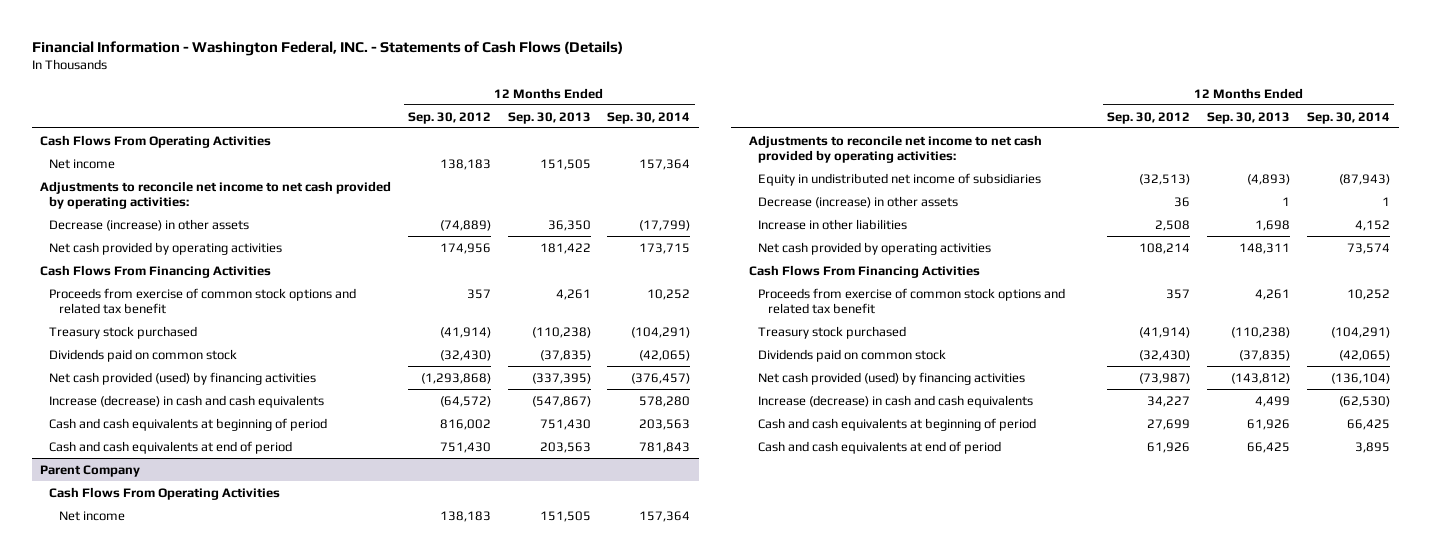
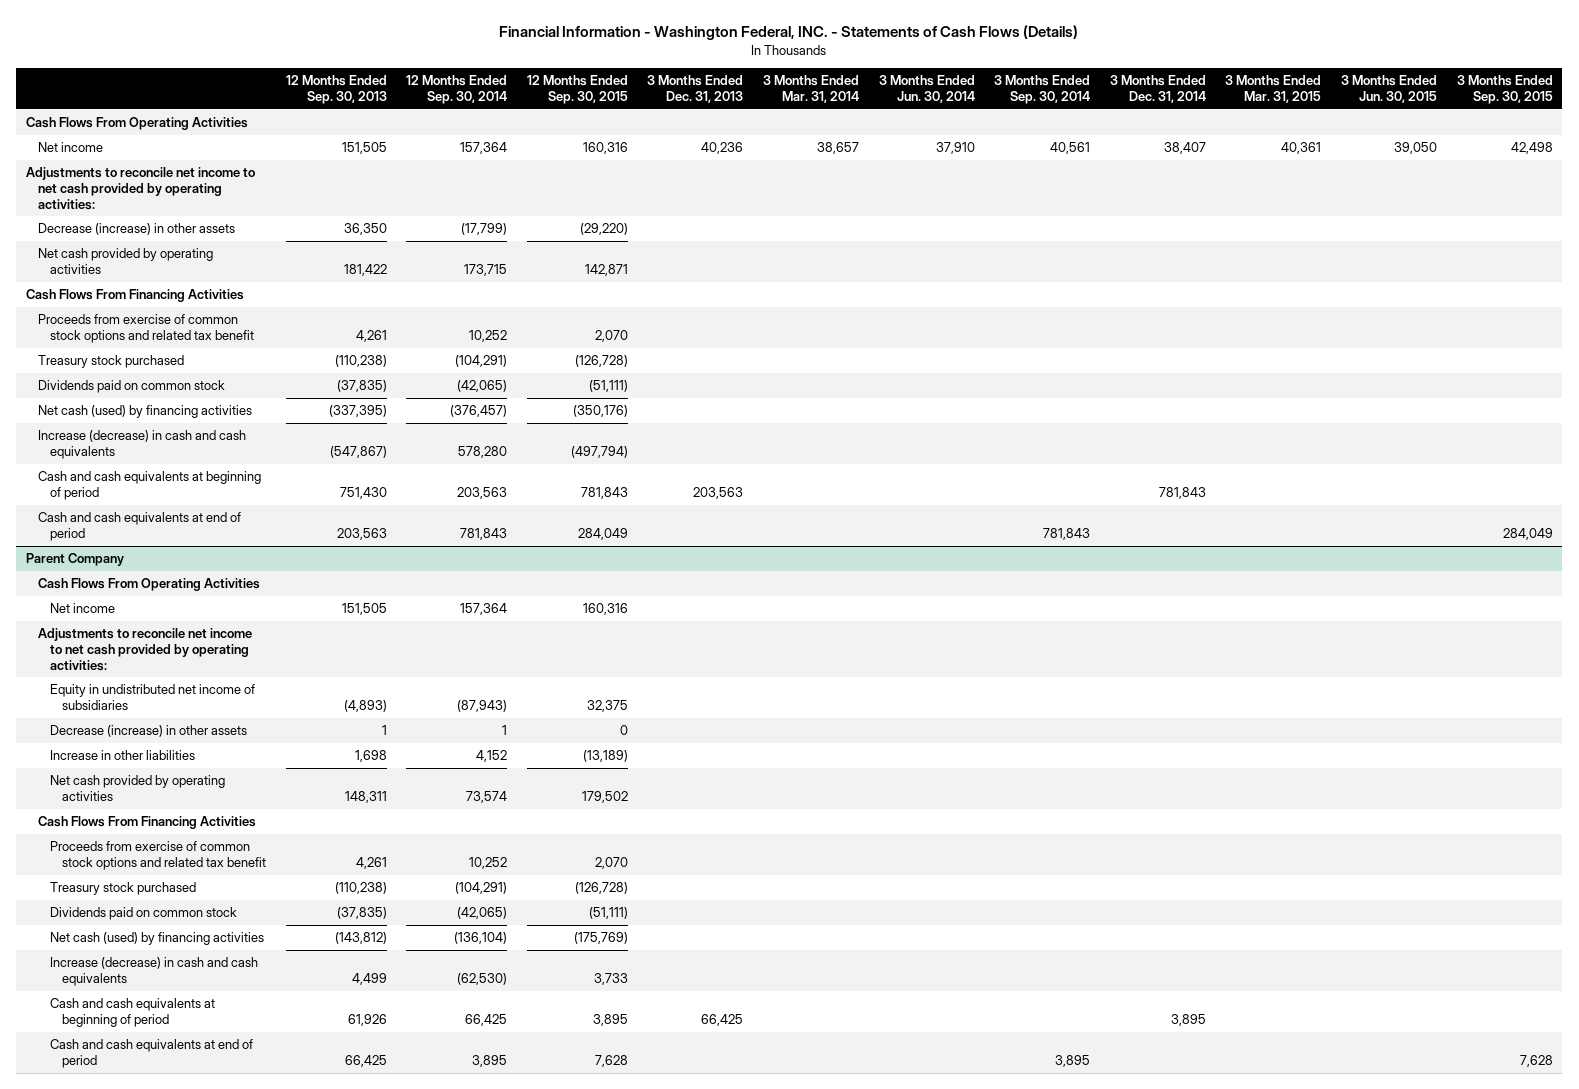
- | 12 Months Ended Sep. 30, 2012 | 12 Months Ended Sep. 30, 2013 | 12 Months Ended Sep. 30, 2014
+ | 12 Months Ended Sep. 30, 2013 | 12 Months Ended Sep. 30, 2014 | 12 Months Ended Sep. 30, 2015 | 3 Months Ended Dec. 31, 2013 | 3 Months Ended Mar. 31, 2014 | 3 Months Ended Jun. 30, 2014 | 3 Months Ended Sep. 30, 2014 | 3 Months Ended Dec. 31, 2014 | 3 Months Ended Mar. 31, 2015 | 3 Months Ended Jun. 30, 2015 | 3 Months Ended Sep. 30, 2015
- Net cash provided (used) by financing activities | (1,293,868) | (337,395) | (376,457)
+ Net cash (used) by financing activities | (337,395) | (376,457) | (350,176) | | | | | | | |
@ Parent Company
- Net cash provided (used) by financing activities | (73,987) | (143,812) | (136,104)
+ Net cash (used) by financing activities | (143,812) | (136,104) | (175,769) | | | | | | | |

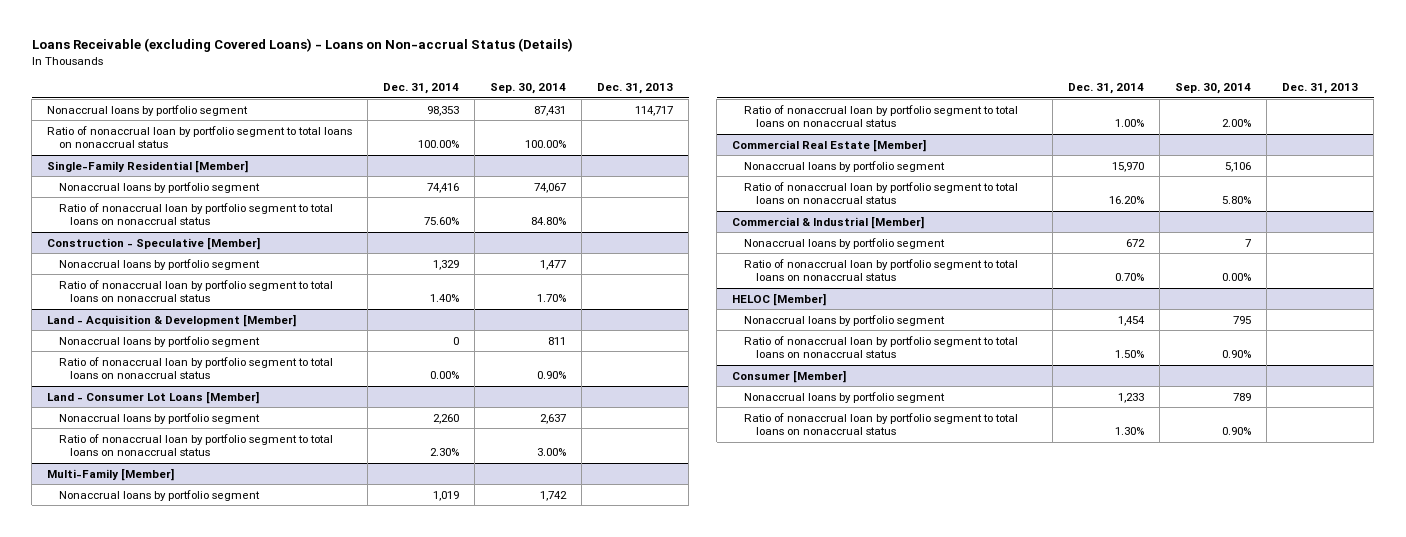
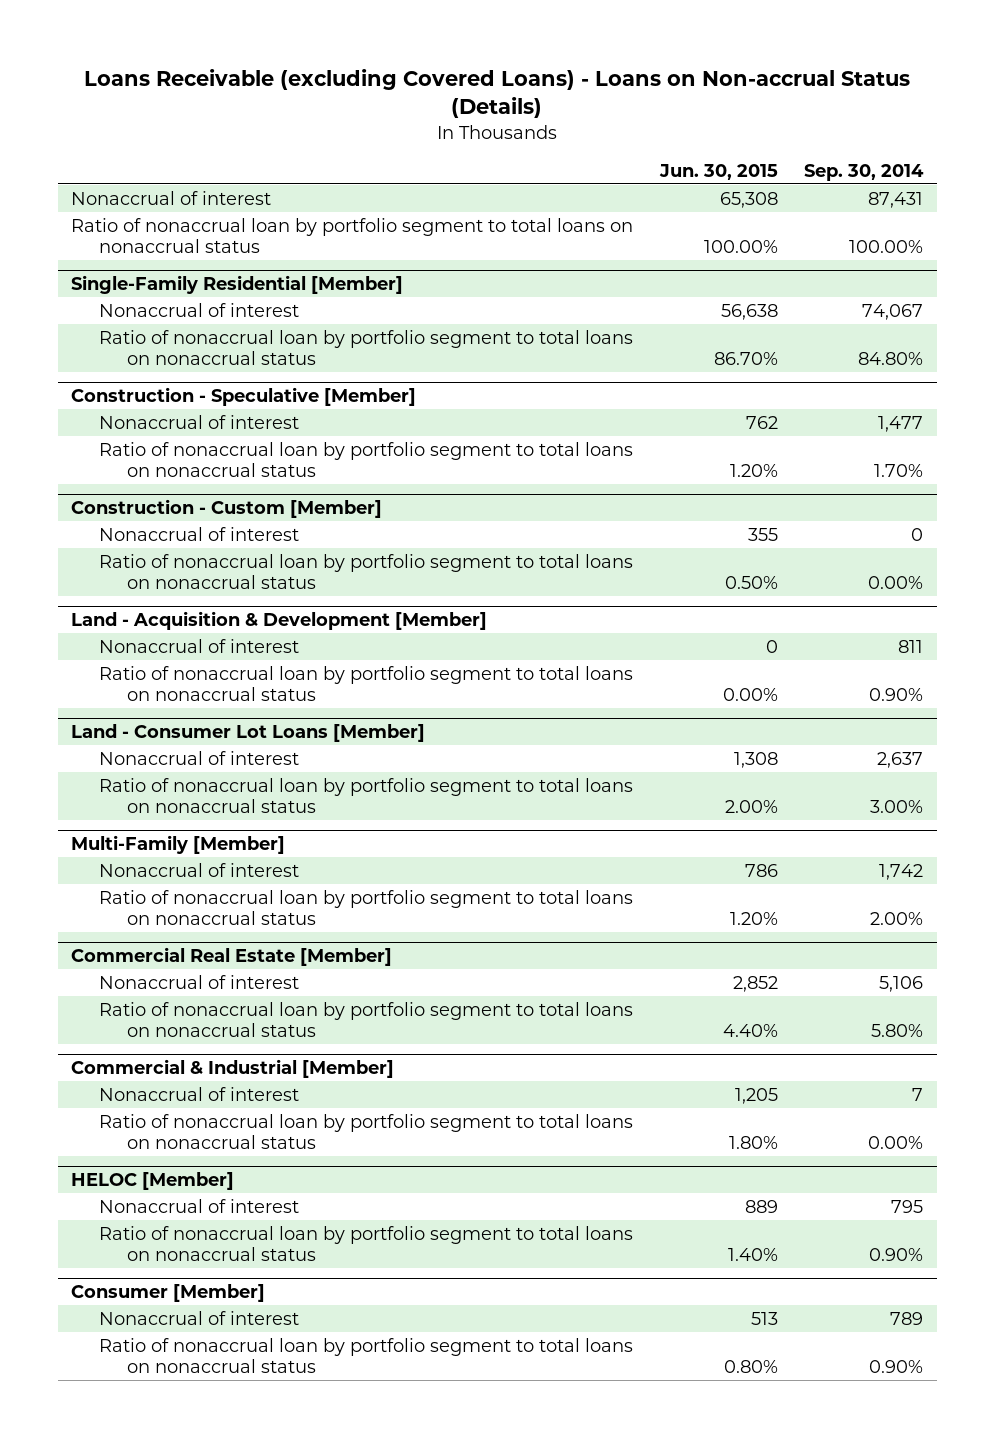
- | Dec. 31, 2014 | Sep. 30, 2014 | Dec. 31, 2013
+ | Jun. 30, 2015 | Sep. 30, 2014
- Nonaccrual loans by portfolio segment | 98,353 | 87,431 | 114,717
+ Nonaccrual of interest | 65,308 | 87,431
@ Single-Family Residential [Member]
- Nonaccrual loans by portfolio segment | 74,416 | 74,067 |
+ Nonaccrual of interest | 56,638 | 74,067
@ Construction - Speculative [Member]
- Nonaccrual loans by portfolio segment | 1,329 | 1,477 |
+ Nonaccrual of interest | 762 | 1,477
+ Construction - Custom [Member]
+ Nonaccrual of interest | 355 | 0
+ Ratio of nonaccrual loan by portfolio segment to total loans on nonaccrual status | 0.50% | 0.00%
@ Land - Acquisition & Development [Member]
- Nonaccrual loans by portfolio segment | 0 | 811 |
+ Nonaccrual of interest | 0 | 811
@ Land - Consumer Lot Loans [Member]
- Nonaccrual loans by portfolio segment | 2,260 | 2,637 |
+ Nonaccrual of interest | 1,308 | 2,637
@ Multi-Family [Member]
- Nonaccrual loans by portfolio segment | 1,019 | 1,742 |
+ Nonaccrual of interest | 786 | 1,742
@ Commercial Real Estate [Member]
- Nonaccrual loans by portfolio segment | 15,970 | 5,106 |
+ Nonaccrual of interest | 2,852 | 5,106
@ Commercial & Industrial [Member]
- Nonaccrual loans by portfolio segment | 672 | 7 |
+ Nonaccrual of interest | 1,205 | 7
@ HELOC [Member]
- Nonaccrual loans by portfolio segment | 1,454 | 795 |
+ Nonaccrual of interest | 889 | 795
@ Consumer [Member]
- Nonaccrual loans by portfolio segment | 1,233 | 789 |
+ Nonaccrual of interest | 513 | 789

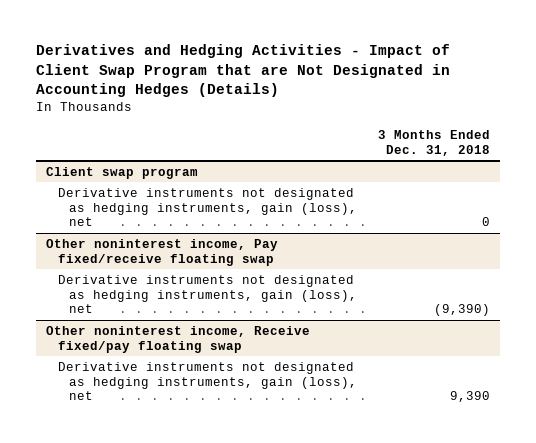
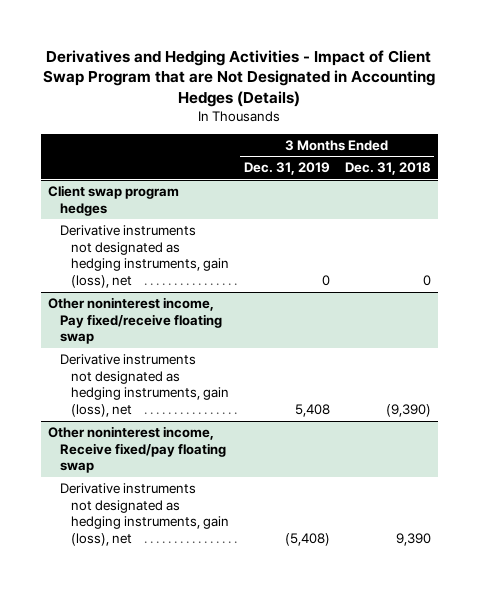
- | 3 Months Ended Dec. 31, 2018
+ | 3 Months Ended Dec. 31, 2019 | 3 Months Ended Dec. 31, 2018
- Client swap program
+ Client swap program hedges

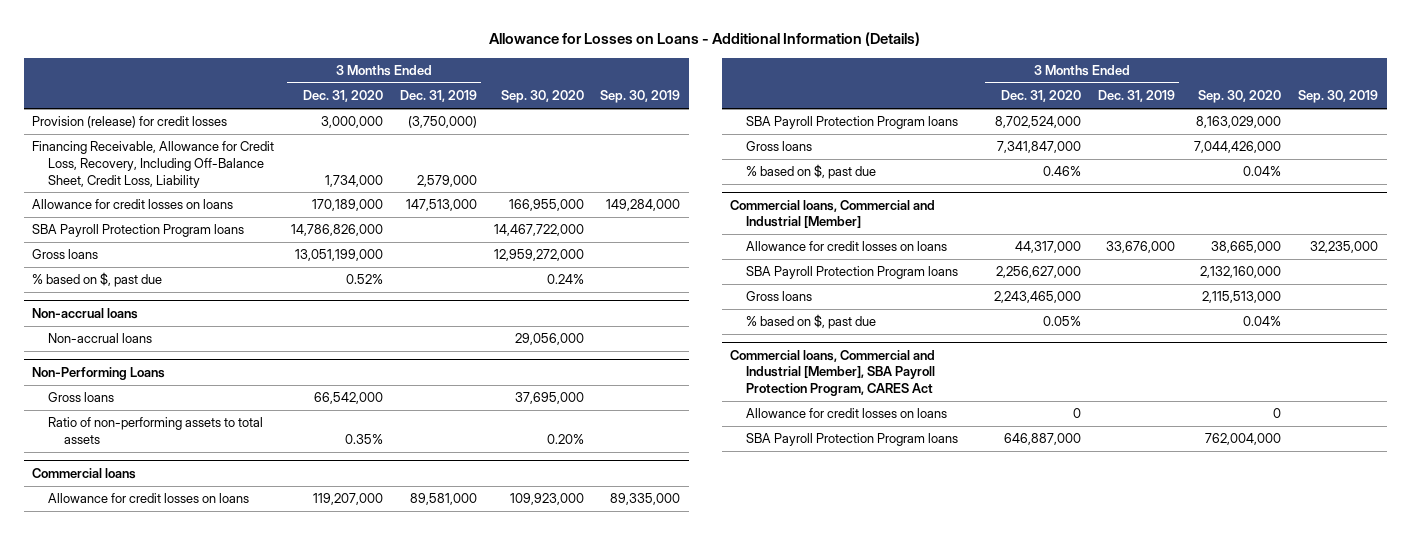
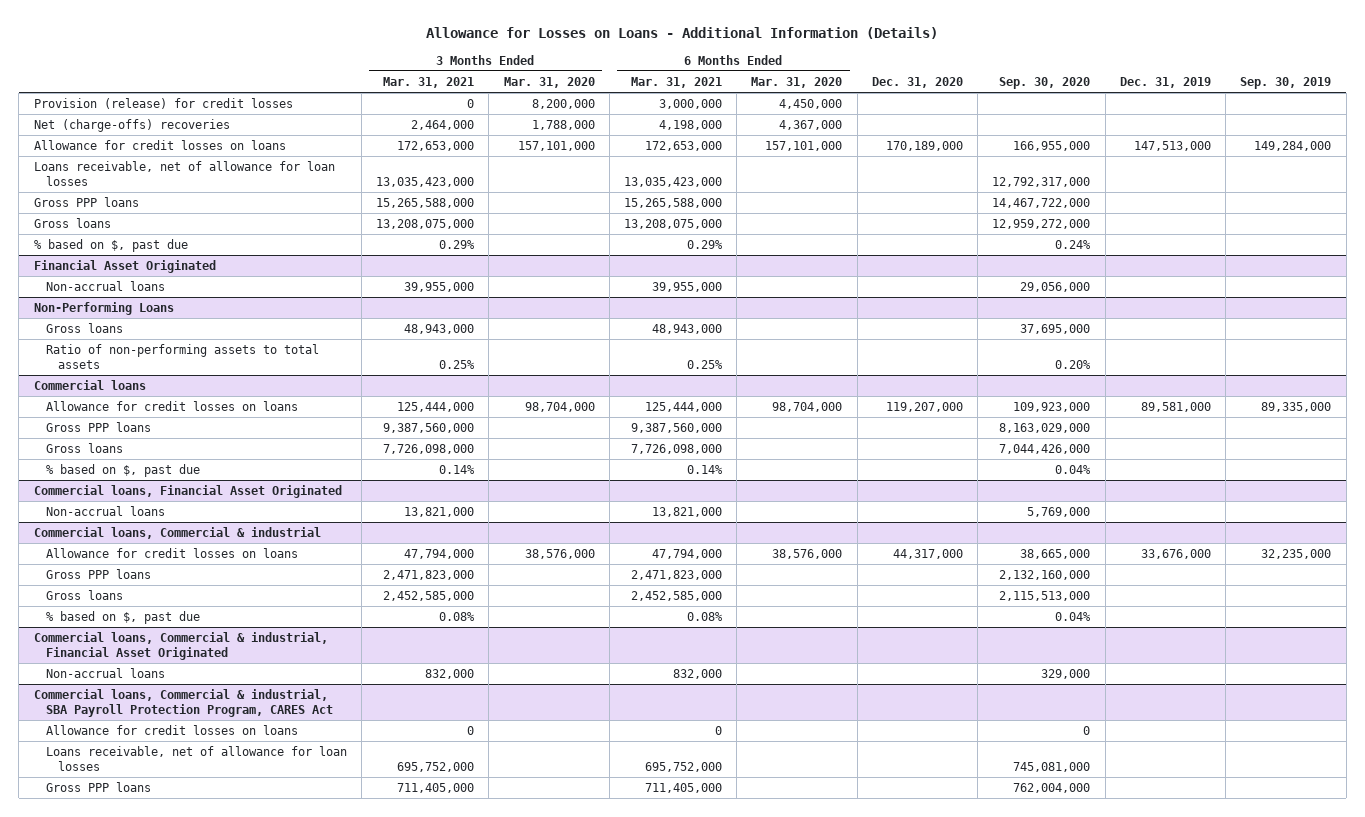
- | 3 Months Ended Dec. 31, 2020 | 3 Months Ended Dec. 31, 2019 | Sep. 30, 2020 | Sep. 30, 2019
+ | 3 Months Ended Mar. 31, 2021 | 3 Months Ended Mar. 31, 2020 | 6 Months Ended Mar. 31, 2021 | 6 Months Ended Mar. 31, 2020 | Dec. 31, 2020 | Sep. 30, 2020 | Dec. 31, 2019 | Sep. 30, 2019
- Financing Receivable, Allowance for Credit Loss, Recovery, Including Off-Balance Sheet, Credit Loss, Liability | 1,734,000 | 2,579,000 | |
+ Net (charge-offs) recoveries | 2,464,000 | 1,788,000 | 4,198,000 | 4,367,000 | | | |
- SBA Payroll Protection Program loans | 14,786,826,000 | | 14,467,722,000 |
+ Loans receivable, net of allowance for loan losses | 13,035,423,000 | | 13,035,423,000 | | | 12,792,317,000 | |
+ Gross PPP loans | 15,265,588,000 | | 15,265,588,000 | | | 14,467,722,000 | |
- Non-accrual loans
+ Financial Asset Originated
@ Commercial loans
- SBA Payroll Protection Program loans | 8,702,524,000 | | 8,163,029,000 |
+ Gross PPP loans | 9,387,560,000 | | 9,387,560,000 | | | 8,163,029,000 | |
- Commercial loans, Commercial and Industrial [Member]
+ Commercial loans, Financial Asset Originated
+ Non-accrual loans | 13,821,000 | | 13,821,000 | | | 5,769,000 | |
+ Commercial loans, Commercial & industrial
- SBA Payroll Protection Program loans | 2,256,627,000 | | 2,132,160,000 |
+ Gross PPP loans | 2,471,823,000 | | 2,471,823,000 | | | 2,132,160,000 | |
- Commercial loans, Commercial and Industrial [Member], SBA Payroll Protection Program, CARES Act
+ Commercial loans, Commercial & industrial, Financial Asset Originated
+ Non-accrual loans | 832,000 | | 832,000 | | | 329,000 | |
+ Commercial loans, Commercial & industrial, SBA Payroll Protection Program, CARES Act
- SBA Payroll Protection Program loans | 646,887,000 | | 762,004,000 |
+ Loans receivable, net of allowance for loan losses | 695,752,000 | | 695,752,000 | | | 745,081,000 | |
+ Gross PPP loans | 711,405,000 | | 711,405,000 | | | 762,004,000 | |

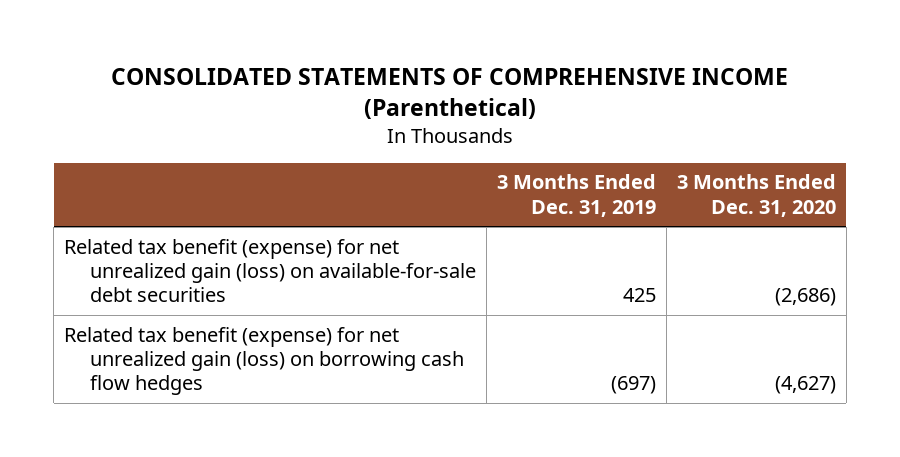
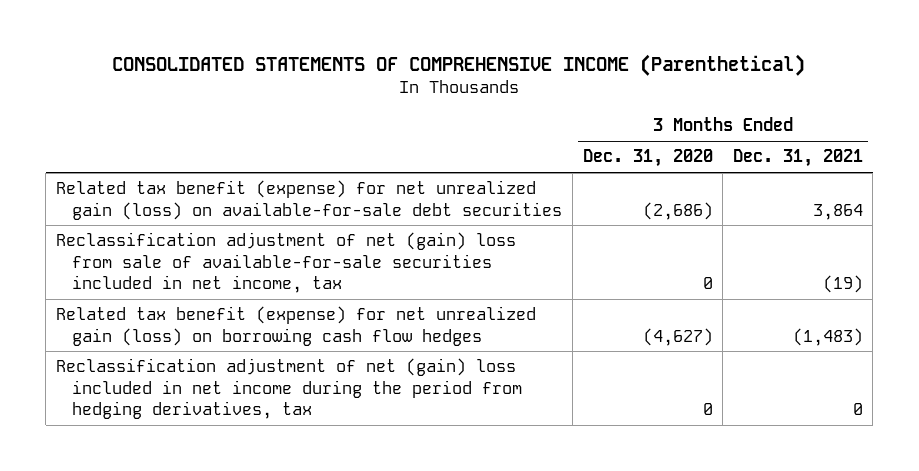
- | 3 Months Ended Dec. 31, 2019 | 3 Months Ended Dec. 31, 2020
+ | 3 Months Ended Dec. 31, 2020 | 3 Months Ended Dec. 31, 2021
+ Reclassification adjustment of net (gain) loss from sale of available-for-sale securities included in net income, tax | 0 | (19)
+ Reclassification adjustment of net (gain) loss included in net income during the period from hedging derivatives, tax | 0 | 0

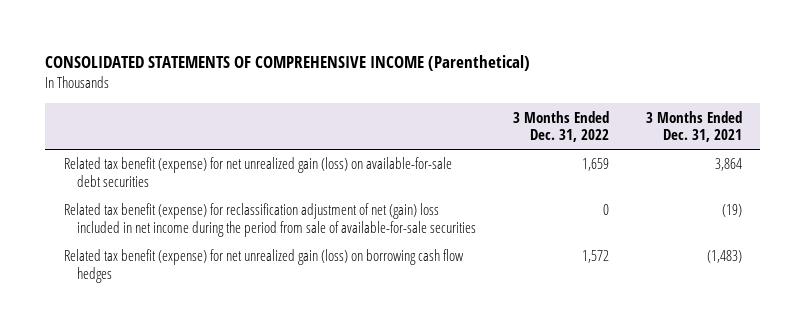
- | 3 Months Ended Dec. 31, 2020 | 3 Months Ended Dec. 31, 2021
+ | 3 Months Ended Dec. 31, 2022 | 3 Months Ended Dec. 31, 2021
- Reclassification adjustment of net (gain) loss from sale of available-for-sale securities included in net income, tax | 0 | (19)
+ Related tax benefit (expense) for reclassification adjustment of net (gain) loss included in net income during the period from sale of available-for-sale securities | 0 | (19)
- Reclassification adjustment of net (gain) loss included in net income during the period from hedging derivatives, tax | 0 | 0

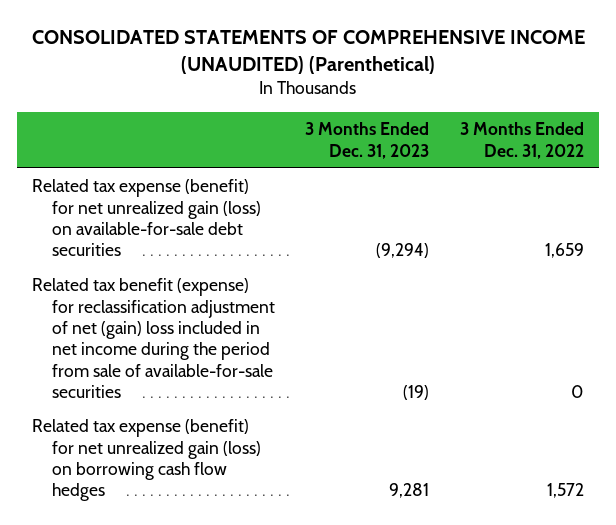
- CONSOLIDATED STATEMENTS OF COMPREHENSIVE INCOME (Parenthetical)
+ CONSOLIDATED STATEMENTS OF COMPREHENSIVE INCOME (UNAUDITED) (Parenthetical)
- | 3 Months Ended Dec. 31, 2022 | 3 Months Ended Dec. 31, 2021
+ | 3 Months Ended Dec. 31, 2023 | 3 Months Ended Dec. 31, 2022
- Related tax benefit (expense) for net unrealized gain (loss) on available-for-sale debt securities | 1,659 | 3,864
+ Related tax expense (benefit) for net unrealized gain (loss) on available-for-sale debt securities | (9,294) | 1,659
- Related tax benefit (expense) for net unrealized gain (loss) on borrowing cash flow hedges | 1,572 | (1,483)
+ Related tax expense (benefit) for net unrealized gain (loss) on borrowing cash flow hedges | 9,281 | 1,572

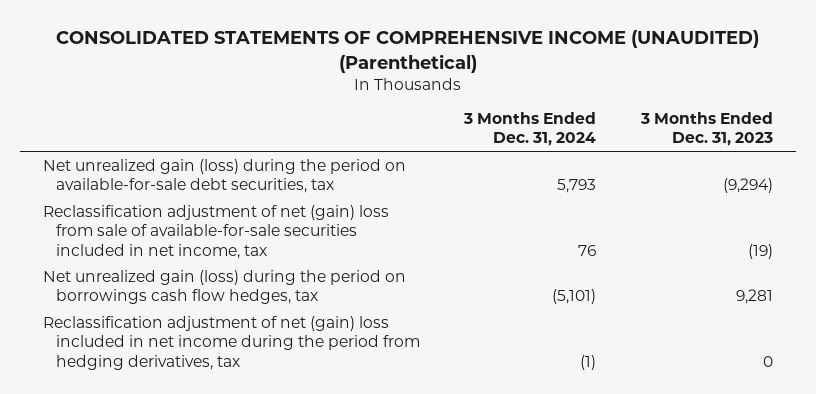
- | 3 Months Ended Dec. 31, 2023 | 3 Months Ended Dec. 31, 2022
+ | 3 Months Ended Dec. 31, 2024 | 3 Months Ended Dec. 31, 2023
- Related tax expense (benefit) for net unrealized gain (loss) on available-for-sale debt securities | (9,294) | 1,659
- Related tax benefit (expense) for reclassification adjustment of net (gain) loss included in net income during the period from sale of available-for-sale securities | (19) | 0
- Related tax expense (benefit) for net unrealized gain (loss) on borrowing cash flow hedges | 9,281 | 1,572
+ Net unrealized gain (loss) during the period on available-for-sale debt securities, tax | 5,793 | (9,294)
+ Reclassification adjustment of net (gain) loss from sale of available-for-sale securities included in net income, tax | 76 | (19)
+ Net unrealized gain (loss) during the period on borrowings cash flow hedges, tax | (5,101) | 9,281
+ Reclassification adjustment of net (gain) loss included in net income during the period from hedging derivatives, tax | (1) | 0

